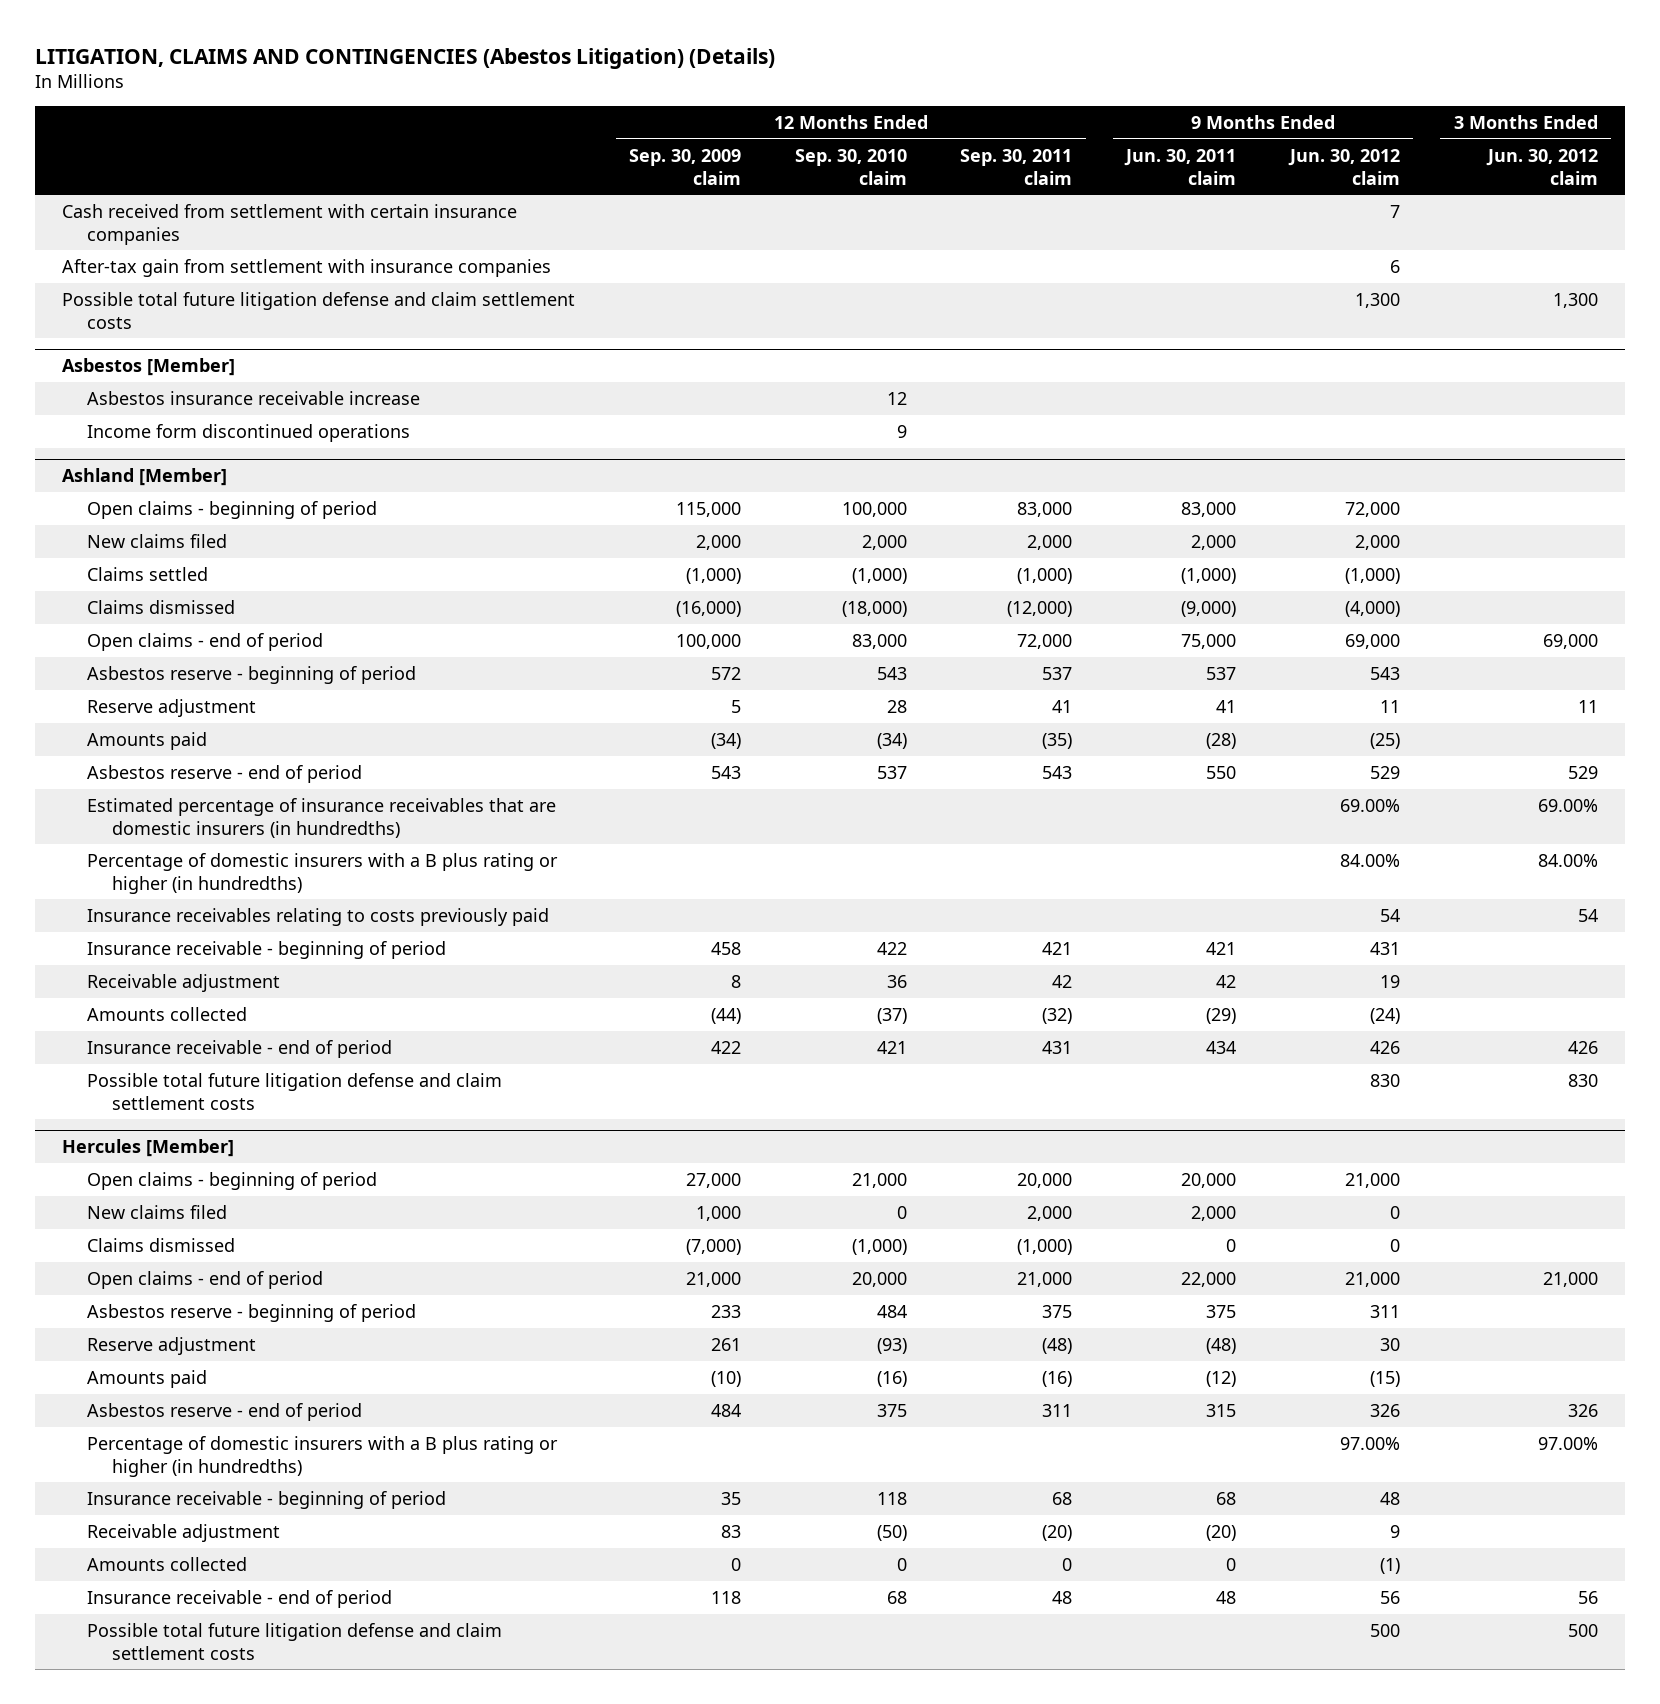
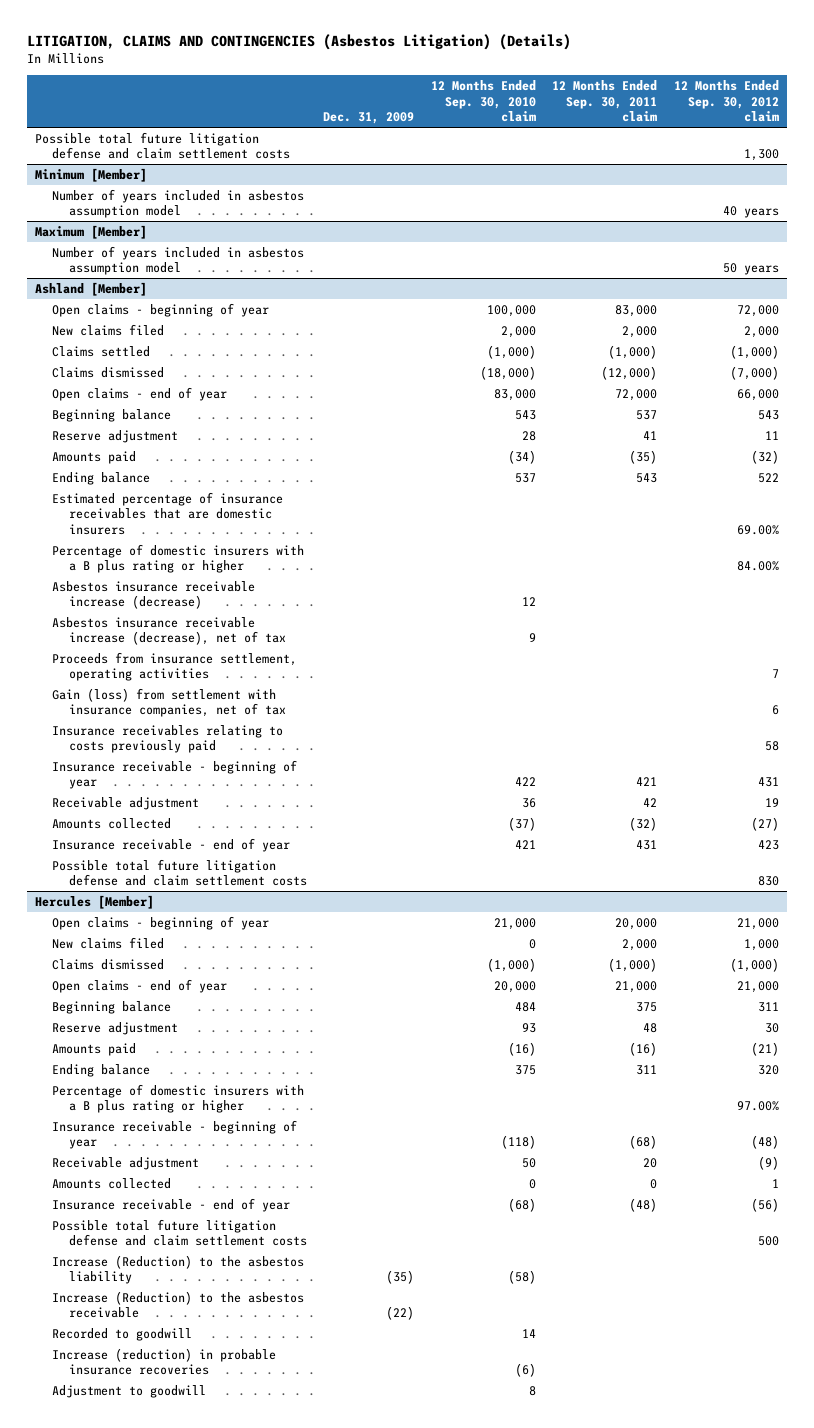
- LITIGATION, CLAIMS AND CONTINGENCIES (Abestos Litigation) (Details)
+ LITIGATION, CLAIMS AND CONTINGENCIES (Asbestos Litigation) (Details)
- | 12 Months Ended Sep. 30, 2009 claim | 12 Months Ended Sep. 30, 2010 claim | 12 Months Ended Sep. 30, 2011 claim | 9 Months Ended Jun. 30, 2011 claim | 9 Months Ended Jun. 30, 2012 claim | 3 Months Ended Jun. 30, 2012 claim
+ | Dec. 31, 2009 | 12 Months Ended Sep. 30, 2010 claim | 12 Months Ended Sep. 30, 2011 claim | 12 Months Ended Sep. 30, 2012 claim
- Cash received from settlement with certain insurance companies | | | | | 7 |
- After-tax gain from settlement with insurance companies | | | | | 6 |
- Asbestos [Member]
- Asbestos insurance receivable increase | | 12 | | | |
- Income form discontinued operations | | 9 | | | |
+ Minimum [Member]
+ Number of years included in asbestos assumption model | | | | 40 years
+ Maximum [Member]
+ Number of years included in asbestos assumption model | | | | 50 years
@ Ashland [Member]
- Open claims - beginning of period | 115,000 | 100,000 | 83,000 | 83,000 | 72,000 |
+ Open claims - beginning of year | | 100,000 | 83,000 | 72,000
- Open claims - end of period | 100,000 | 83,000 | 72,000 | 75,000 | 69,000 | 69,000
- Asbestos reserve - beginning of period | 572 | 543 | 537 | 537 | 543 |
+ Open claims - end of year | | 83,000 | 72,000 | 66,000
+ Beginning balance | | 543 | 537 | 543
- Asbestos reserve - end of period | 543 | 537 | 543 | 550 | 529 | 529
- Estimated percentage of insurance receivables that are domestic insurers (in hundredths) | | | | | 69.00% | 69.00%
- Percentage of domestic insurers with a B plus rating or higher (in hundredths) | | | | | 84.00% | 84.00%
+ Ending balance | | 537 | 543 | 522
+ Estimated percentage of insurance receivables that are domestic insurers | | | | 69.00%
+ Percentage of domestic insurers with a B plus rating or higher | | | | 84.00%
+ Asbestos insurance receivable increase (decrease) | | 12 | |
+ Asbestos insurance receivable increase (decrease), net of tax | | 9 | |
+ Proceeds from insurance settlement, operating activities | | | | 7
+ Gain (loss) from settlement with insurance companies, net of tax | | | | 6
- Insurance receivable - beginning of period | 458 | 422 | 421 | 421 | 431 |
+ Insurance receivable - beginning of year | | 422 | 421 | 431
- Insurance receivable - end of period | 422 | 421 | 431 | 434 | 426 | 426
+ Insurance receivable - end of year | | 421 | 431 | 423
@ Hercules [Member]
- Open claims - beginning of period | 27,000 | 21,000 | 20,000 | 20,000 | 21,000 |
+ Open claims - beginning of year | | 21,000 | 20,000 | 21,000
- Open claims - end of period | 21,000 | 20,000 | 21,000 | 22,000 | 21,000 | 21,000
- Asbestos reserve - beginning of period | 233 | 484 | 375 | 375 | 311 |
- Reserve adjustment | 261 | (93) | (48) | (48) | 30 |
+ Open claims - end of year | | 20,000 | 21,000 | 21,000
+ Beginning balance | | 484 | 375 | 311
+ Reserve adjustment | | 93 | 48 | 30
- Asbestos reserve - end of period | 484 | 375 | 311 | 315 | 326 | 326
- Percentage of domestic insurers with a B plus rating or higher (in hundredths) | | | | | 97.00% | 97.00%
- Insurance receivable - beginning of period | 35 | 118 | 68 | 68 | 48 |
- Receivable adjustment | 83 | (50) | (20) | (20) | 9 |
+ Ending balance | | 375 | 311 | 320
+ Percentage of domestic insurers with a B plus rating or higher | | | | 97.00%
+ Insurance receivable - beginning of year | | (118) | (68) | (48)
+ Receivable adjustment | | 50 | 20 | (9)
- Insurance receivable - end of period | 118 | 68 | 48 | 48 | 56 | 56
+ Insurance receivable - end of year | | (68) | (48) | (56)
+ Increase (Reduction) to the asbestos liability | (35) | (58) | |
+ Increase (Reduction) to the asbestos receivable | (22) | | |
+ Recorded to goodwill | | 14 | |
+ Increase (reduction) in probable insurance recoveries | | (6) | |
+ Adjustment to goodwill | | 8 | |

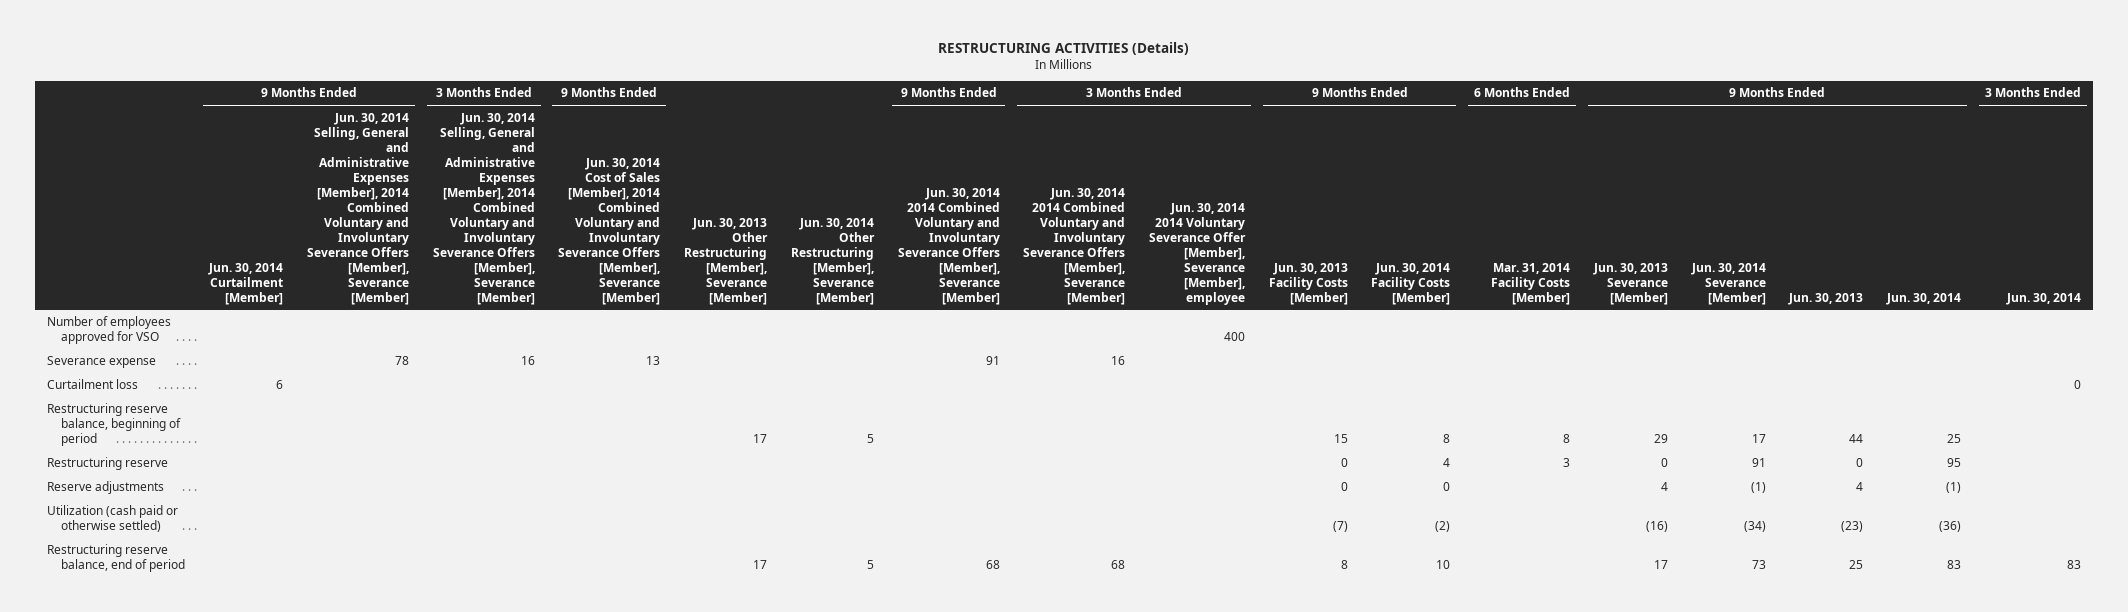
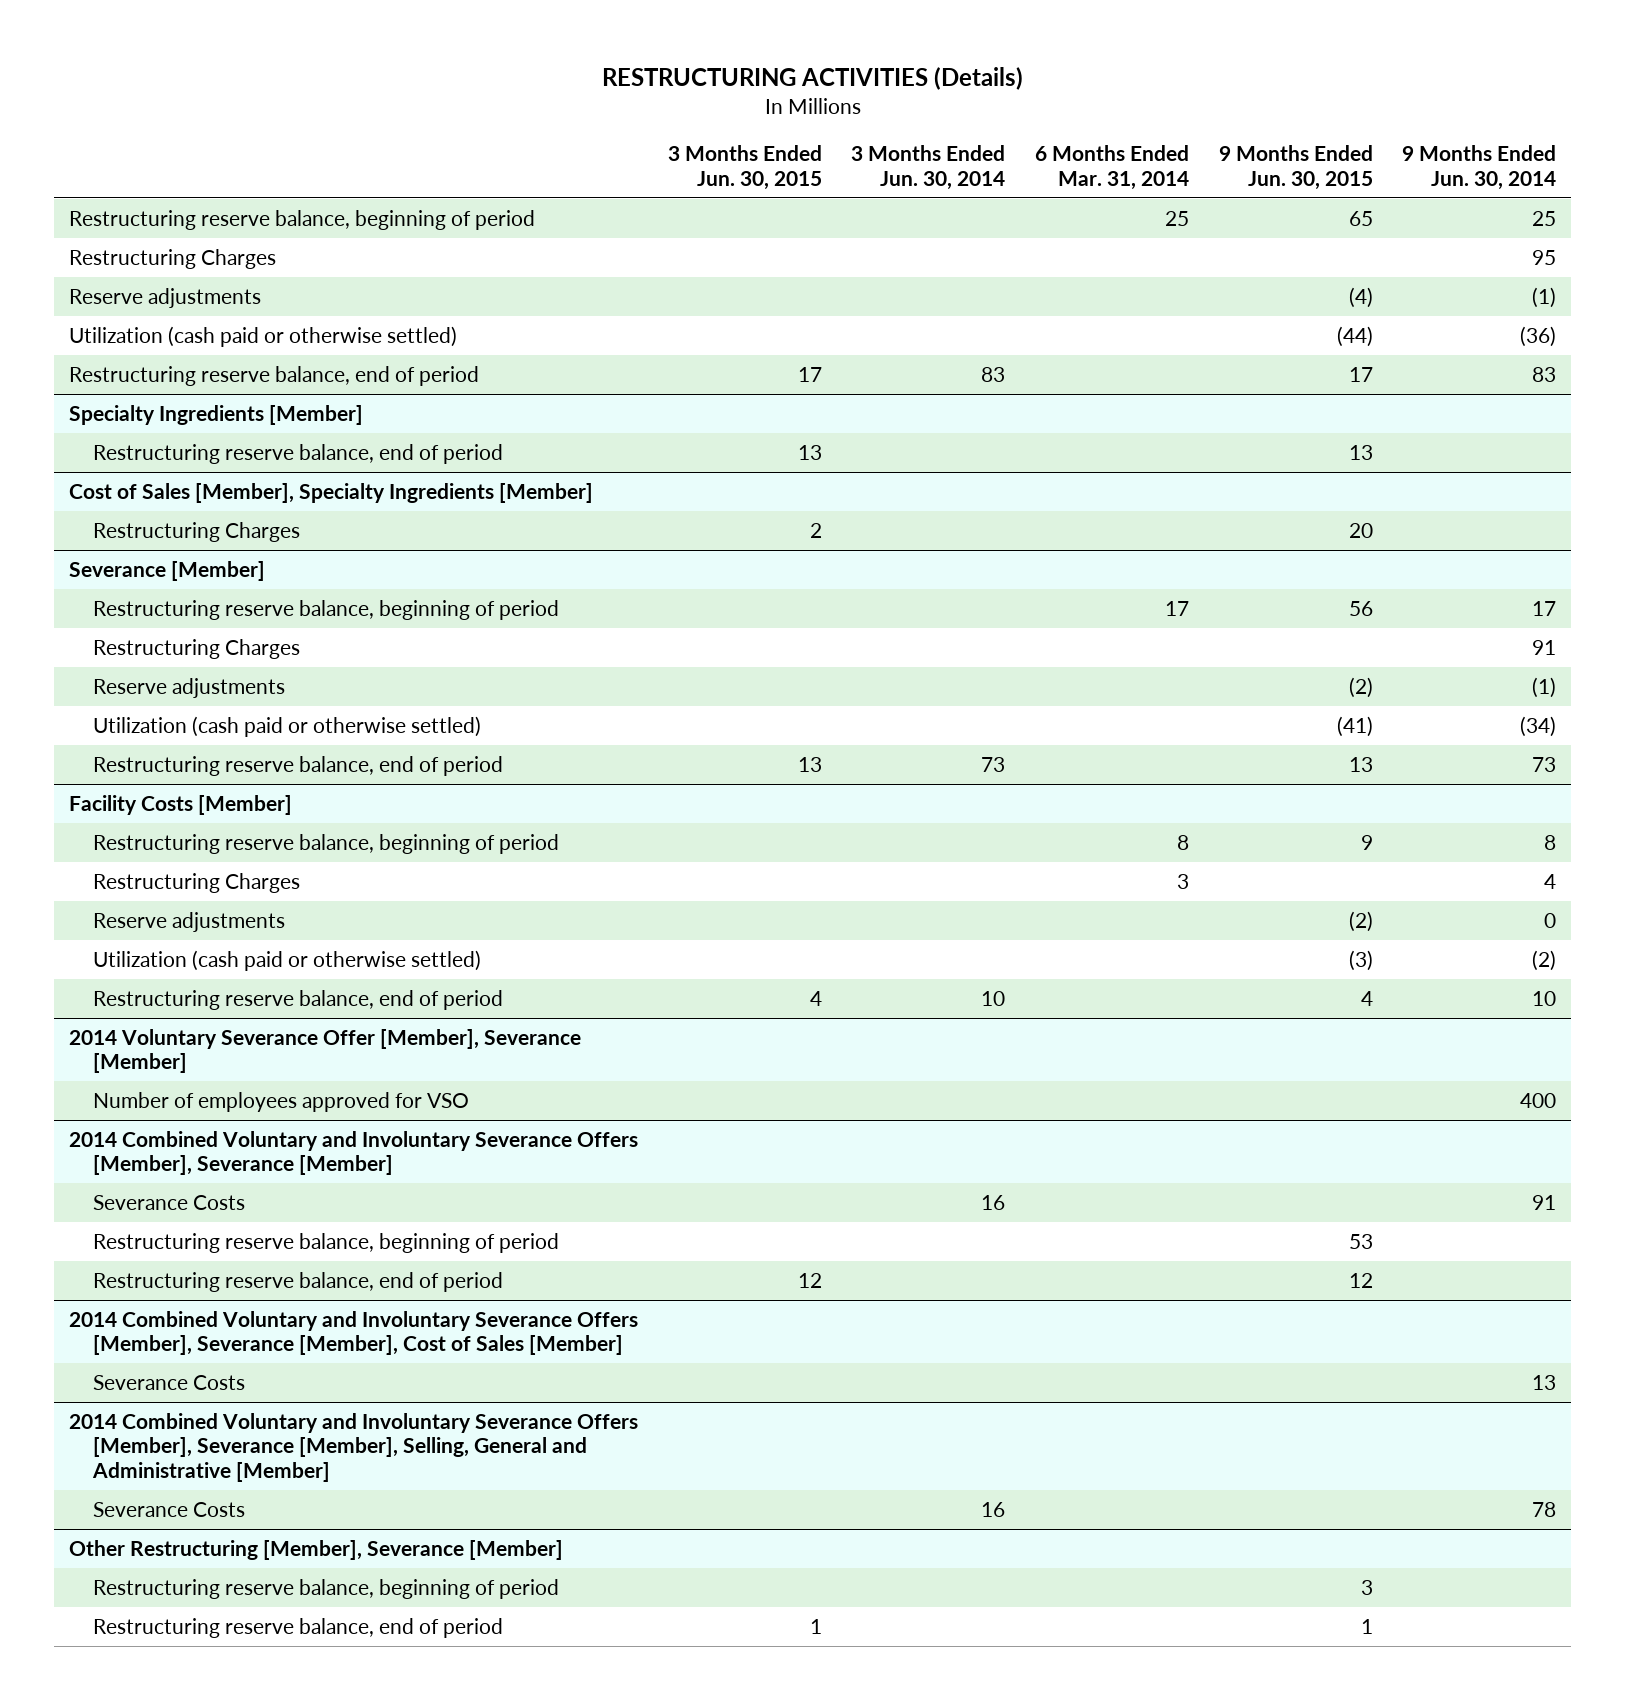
- | 9 Months Ended Jun. 30, 2014 Curtailment [Member] | 9 Months Ended Jun. 30, 2014 Selling, General and Administrative Expenses [Member], 2014 Combined Voluntary and Involuntary Severance Offers [Member], Severance [Member] | 3 Months Ended Jun. 30, 2014 Selling, General and Administrative Expenses [Member], 2014 Combined Voluntary and Involuntary Severance Offers [Member], Severance [Member] | 9 Months Ended Jun. 30, 2014 Cost of Sales [Member], 2014 Combined Voluntary and Involuntary Severance Offers [Member], Severance [Member] | Jun. 30, 2013 Other Restructuring [Member], Severance [Member] | Jun. 30, 2014 Other Restructuring [Member], Severance [Member] | 9 Months Ended Jun. 30, 2014 2014 Combined Voluntary and Involuntary Severance Offers [Member], Severance [Member] | 3 Months Ended Jun. 30, 2014 2014 Combined Voluntary and Involuntary Severance Offers [Member], Severance [Member] | 3 Months Ended Jun. 30, 2014 2014 Voluntary Severance Offer [Member], Severance [Member], employee | 9 Months Ended Jun. 30, 2013 Facility Costs [Member] | 9 Months Ended Jun. 30, 2014 Facility Costs [Member] | 6 Months Ended Mar. 31, 2014 Facility Costs [Member] | 9 Months Ended Jun. 30, 2013 Severance [Member] | 9 Months Ended Jun. 30, 2014 Severance [Member] | 9 Months Ended Jun. 30, 2013 | 9 Months Ended Jun. 30, 2014 | 3 Months Ended Jun. 30, 2014
+ | 3 Months Ended Jun. 30, 2015 | 3 Months Ended Jun. 30, 2014 | 6 Months Ended Mar. 31, 2014 | 9 Months Ended Jun. 30, 2015 | 9 Months Ended Jun. 30, 2014
- Number of employees approved for VSO | | | | | | | | | 400 | | | | | | | |
- Severance expense | | 78 | 16 | 13 | | | 91 | 16 | | | | | | | | |
- Curtailment loss | 6 | | | | | | | | | | | | | | | | 0
- Restructuring reserve | | | | | | | | | | 0 | 4 | 3 | 0 | 91 | 0 | 95 |
+ Restructuring Charges | | | | | 95
+ Specialty Ingredients [Member]
+ Restructuring reserve balance, end of period | 13 | | | 13 |
+ Cost of Sales [Member], Specialty Ingredients [Member]
+ Restructuring Charges | 2 | | | 20 |
+ Severance [Member]
+ Restructuring reserve balance, beginning of period | | | 17 | 56 | 17
+ Restructuring Charges | | | | | 91
+ Reserve adjustments | | | | (2) | (1)
+ Utilization (cash paid or otherwise settled) | | | | (41) | (34)
+ Restructuring reserve balance, end of period | 13 | 73 | | 13 | 73
+ Facility Costs [Member]
+ Restructuring reserve balance, beginning of period | | | 8 | 9 | 8
+ Restructuring Charges | | | 3 | | 4
+ Reserve adjustments | | | | (2) | 0
+ Utilization (cash paid or otherwise settled) | | | | (3) | (2)
+ Restructuring reserve balance, end of period | 4 | 10 | | 4 | 10
+ 2014 Voluntary Severance Offer [Member], Severance [Member]
+ Number of employees approved for VSO | | | | | 400
+ 2014 Combined Voluntary and Involuntary Severance Offers [Member], Severance [Member]
+ Severance Costs | | 16 | | | 91
+ Restructuring reserve balance, beginning of period | | | | 53 |
+ Restructuring reserve balance, end of period | 12 | | | 12 |
+ 2014 Combined Voluntary and Involuntary Severance Offers [Member], Severance [Member], Cost of Sales [Member]
+ Severance Costs | | | | | 13
+ 2014 Combined Voluntary and Involuntary Severance Offers [Member], Severance [Member], Selling, General and Administrative [Member]
+ Severance Costs | | 16 | | | 78
+ Other Restructuring [Member], Severance [Member]
+ Restructuring reserve balance, beginning of period | | | | 3 |
+ Restructuring reserve balance, end of period | 1 | | | 1 |

